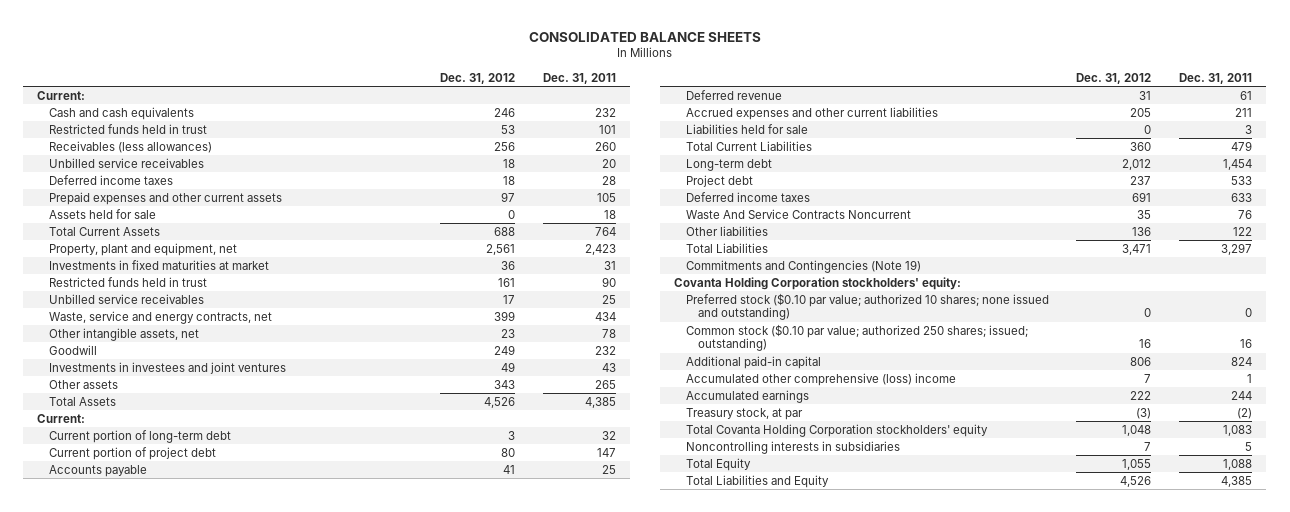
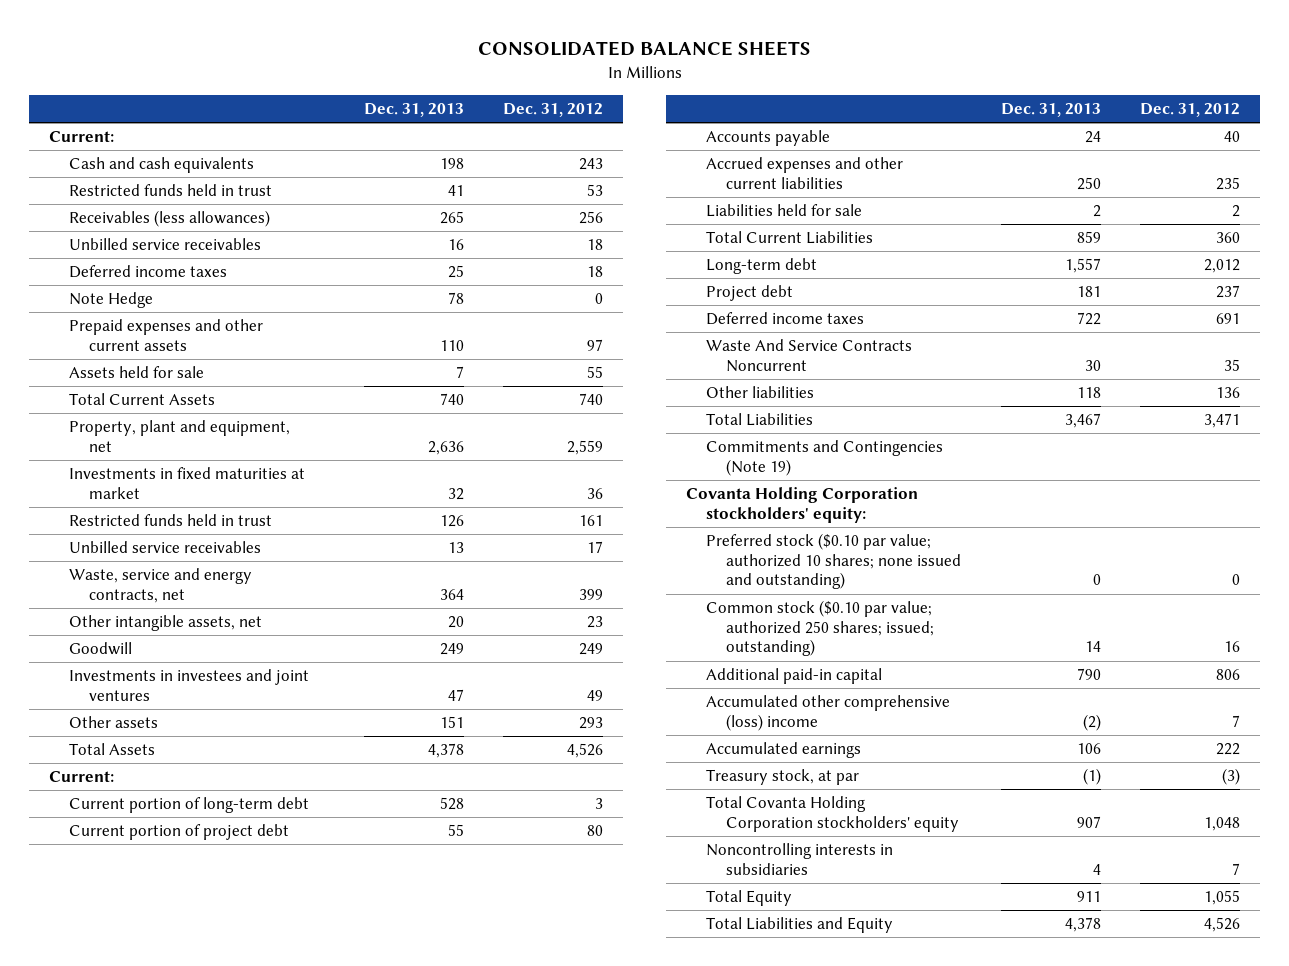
- | Dec. 31, 2012 | Dec. 31, 2011
+ | Dec. 31, 2013 | Dec. 31, 2012
- Cash and cash equivalents | 246 | 232
+ Cash and cash equivalents | 198 | 243
+ Note Hedge | 78 | 0
- Assets held for sale | 0 | 18
- Total Current Assets | 688 | 764
- Property, plant and equipment, net | 2,561 | 2,423
+ Assets held for sale | 7 | 55
+ Total Current Assets | 740 | 740
+ Property, plant and equipment, net | 2,636 | 2,559
- Other assets | 343 | 265
+ Other assets | 151 | 293
- Accounts payable | 41 | 25
- Deferred revenue | 31 | 61
- Accrued expenses and other current liabilities | 205 | 211
- Liabilities held for sale | 0 | 3
+ Accounts payable | 24 | 40
+ Accrued expenses and other current liabilities | 250 | 235
+ Liabilities held for sale | 2 | 2

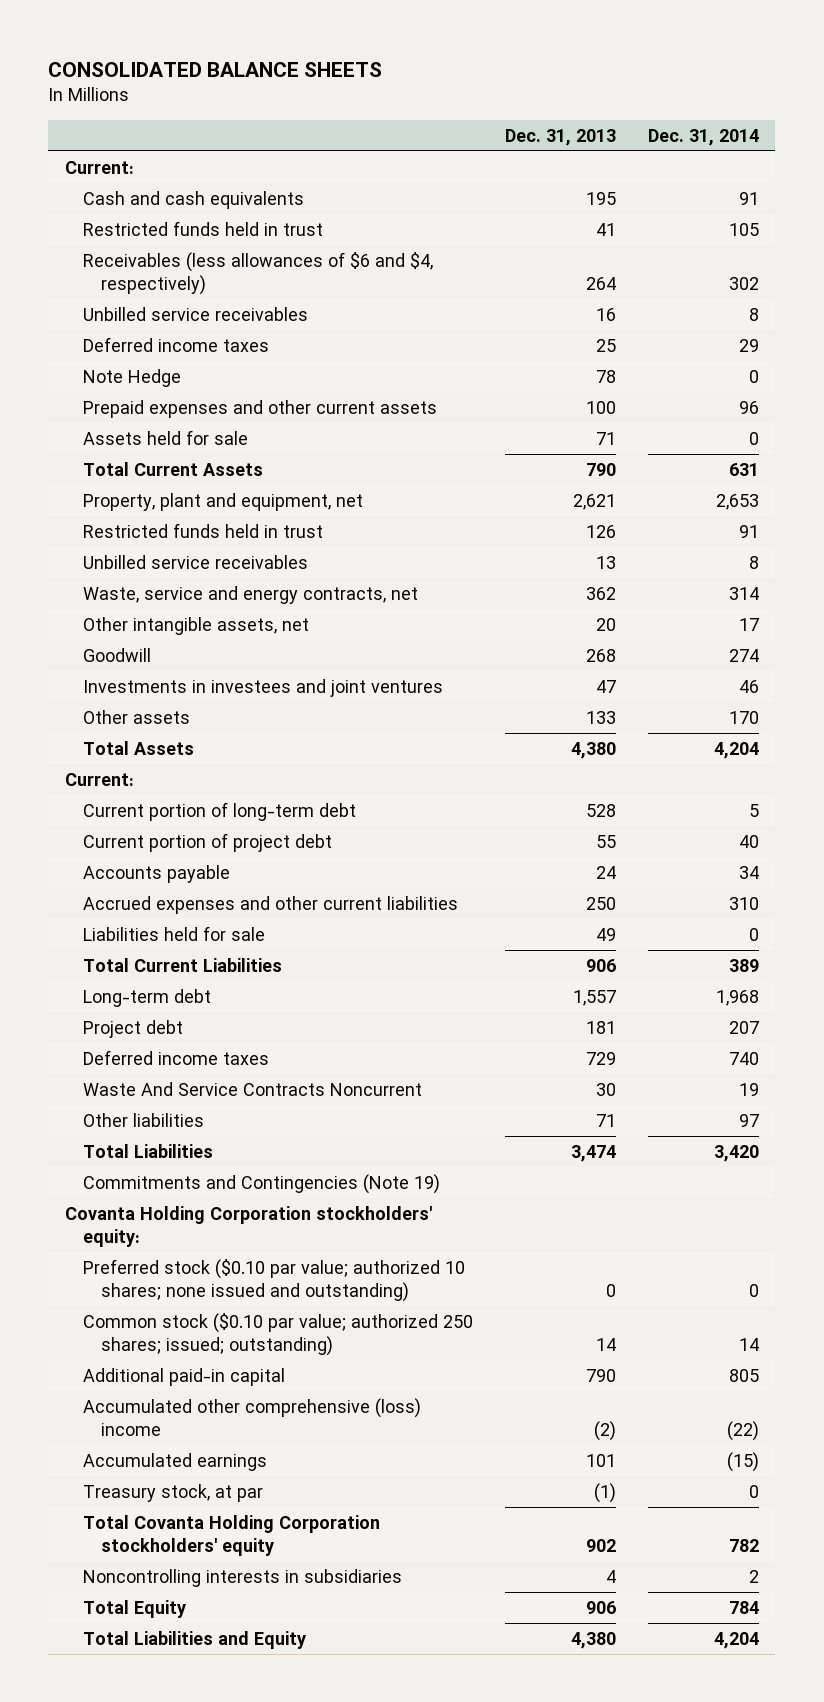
- | Dec. 31, 2013 | Dec. 31, 2012
+ | Dec. 31, 2013 | Dec. 31, 2014
- Cash and cash equivalents | 198 | 243
+ Cash and cash equivalents | 195 | 91
- Receivables (less allowances) | 265 | 256
+ Receivables (less allowances of $6 and $4, respectively) | 264 | 302
- Prepaid expenses and other current assets | 110 | 97
- Assets held for sale | 7 | 55
- Total Current Assets | 740 | 740
- Property, plant and equipment, net | 2,636 | 2,559
- Investments in fixed maturities at market | 32 | 36
+ Prepaid expenses and other current assets | 100 | 96
+ Assets held for sale | 71 | 0
+ Total Current Assets | 790 | 631
+ Property, plant and equipment, net | 2,621 | 2,653
- Waste, service and energy contracts, net | 364 | 399
+ Waste, service and energy contracts, net | 362 | 314
- Goodwill | 249 | 249
+ Goodwill | 268 | 274
- Other assets | 151 | 293
- Total Assets | 4,378 | 4,526
+ Other assets | 133 | 170
+ Total Assets | 4,380 | 4,204
- Liabilities held for sale | 2 | 2
- Total Current Liabilities | 859 | 360
+ Liabilities held for sale | 49 | 0
+ Total Current Liabilities | 906 | 389
- Deferred income taxes | 722 | 691
+ Deferred income taxes | 729 | 740
- Other liabilities | 118 | 136
- Total Liabilities | 3,467 | 3,471
+ Other liabilities | 71 | 97
+ Total Liabilities | 3,474 | 3,420
- Accumulated earnings | 106 | 222
+ Accumulated earnings | 101 | (15)
- Total Covanta Holding Corporation stockholders' equity | 907 | 1,048
+ Total Covanta Holding Corporation stockholders' equity | 902 | 782
- Total Equity | 911 | 1,055
- Total Liabilities and Equity | 4,378 | 4,526
+ Total Equity | 906 | 784
+ Total Liabilities and Equity | 4,380 | 4,204

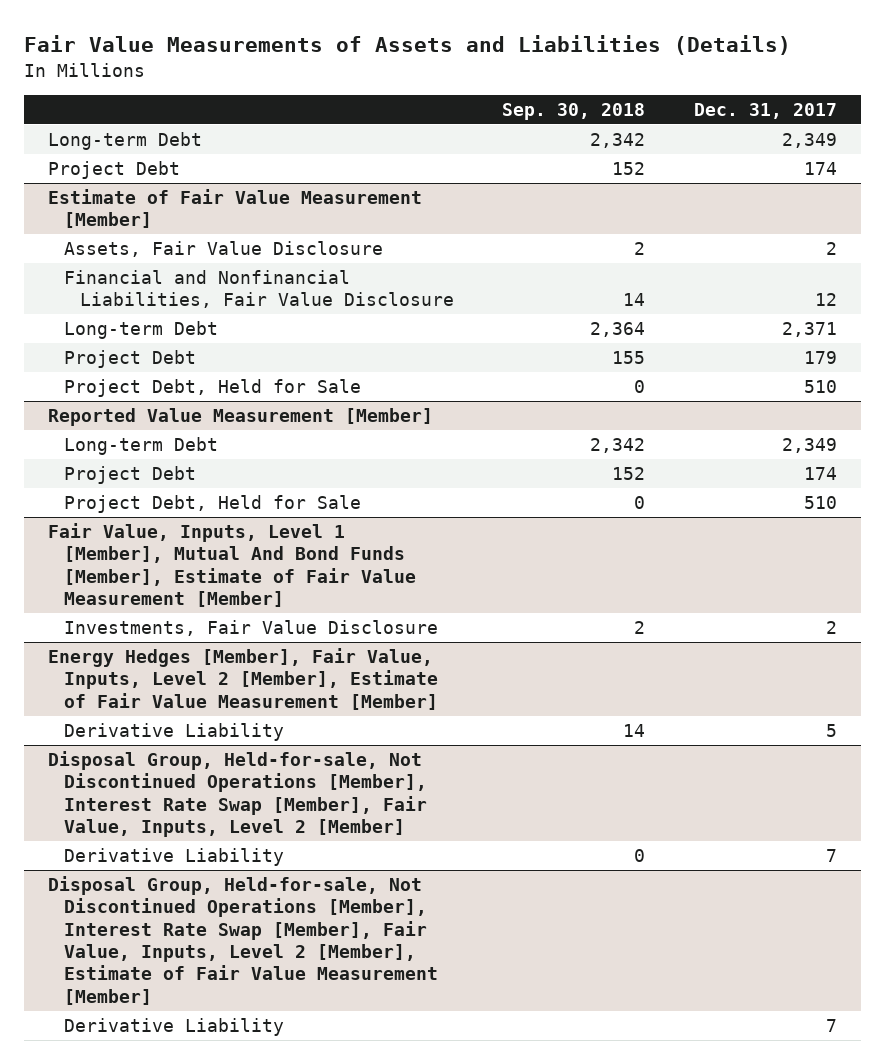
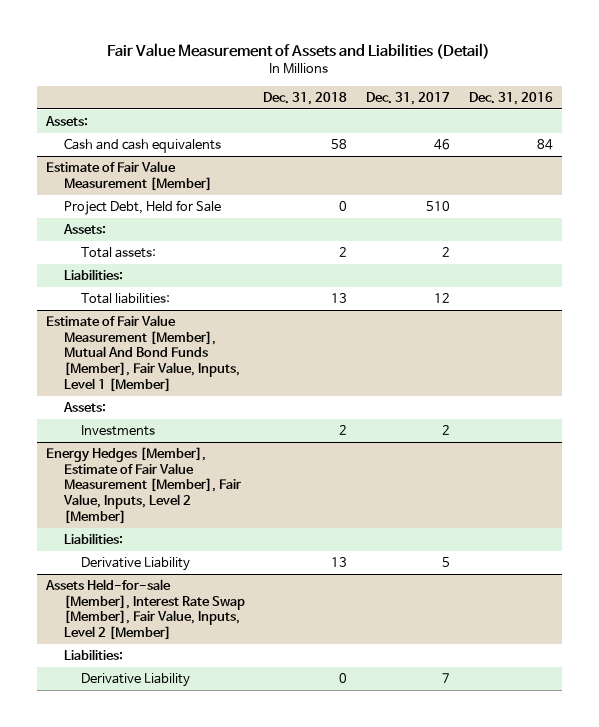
- Fair Value Measurements of Assets and Liabilities (Details)
+ Fair Value Measurement of Assets and Liabilities (Detail)
- | Sep. 30, 2018 | Dec. 31, 2017
+ | Dec. 31, 2018 | Dec. 31, 2017 | Dec. 31, 2016
- Long-term Debt | 2,342 | 2,349
- Project Debt | 152 | 174
+ Assets:
+ Cash and cash equivalents | 58 | 46 | 84
@ Estimate of Fair Value Measurement [Member]
- Assets, Fair Value Disclosure | 2 | 2
- Financial and Nonfinancial Liabilities, Fair Value Disclosure | 14 | 12
- Long-term Debt | 2,364 | 2,371
- Project Debt | 155 | 179
- Reported Value Measurement [Member]
- Long-term Debt | 2,342 | 2,349
- Project Debt | 152 | 174
- Project Debt, Held for Sale | 0 | 510
- Fair Value, Inputs, Level 1 [Member], Mutual And Bond Funds [Member], Estimate of Fair Value Measurement [Member]
- Investments, Fair Value Disclosure | 2 | 2
- Energy Hedges [Member], Fair Value, Inputs, Level 2 [Member], Estimate of Fair Value Measurement [Member]
@ Estimate of Fair Value Measurement [Member]
+ Assets:
+ Total assets: | 2 | 2 |
+ Liabilities:
+ Total liabilities: | 13 | 12 |
+ Estimate of Fair Value Measurement [Member], Mutual And Bond Funds [Member], Fair Value, Inputs, Level 1 [Member]
+ Assets:
+ Investments | 2 | 2 |
+ Energy Hedges [Member], Estimate of Fair Value Measurement [Member], Fair Value, Inputs, Level 2 [Member]
+ Liabilities:
- Disposal Group, Held-for-sale, Not Discontinued Operations [Member], Interest Rate Swap [Member], Fair Value, Inputs, Level 2 [Member]
- Derivative Liability | 0 | 7
- Disposal Group, Held-for-sale, Not Discontinued Operations [Member], Interest Rate Swap [Member], Fair Value, Inputs, Level 2 [Member], Estimate of Fair Value Measurement [Member]
+ Assets Held-for-sale [Member], Interest Rate Swap [Member], Fair Value, Inputs, Level 2 [Member]
+ Liabilities:

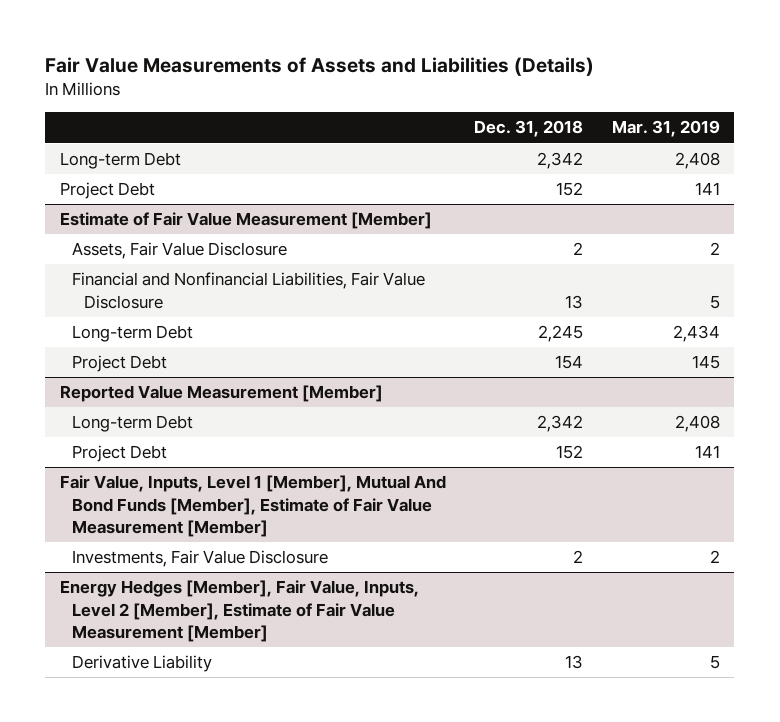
- Fair Value Measurement of Assets and Liabilities (Detail)
+ Fair Value Measurements of Assets and Liabilities (Details)
- | Dec. 31, 2018 | Dec. 31, 2017 | Dec. 31, 2016
+ | Dec. 31, 2018 | Mar. 31, 2019
- Assets:
- Cash and cash equivalents | 58 | 46 | 84
+ Long-term Debt | 2,342 | 2,408
+ Project Debt | 152 | 141
@ Estimate of Fair Value Measurement [Member]
- Project Debt, Held for Sale | 0 | 510 |
- Assets:
- Total assets: | 2 | 2 |
- Liabilities:
- Total liabilities: | 13 | 12 |
- Estimate of Fair Value Measurement [Member], Mutual And Bond Funds [Member], Fair Value, Inputs, Level 1 [Member]
- Assets:
- Investments | 2 | 2 |
- Energy Hedges [Member], Estimate of Fair Value Measurement [Member], Fair Value, Inputs, Level 2 [Member]
- Liabilities:
@ Estimate of Fair Value Measurement [Member]
+ Assets, Fair Value Disclosure | 2 | 2
+ Financial and Nonfinancial Liabilities, Fair Value Disclosure | 13 | 5
+ Long-term Debt | 2,245 | 2,434
+ Project Debt | 154 | 145
+ Reported Value Measurement [Member]
+ Long-term Debt | 2,342 | 2,408
+ Project Debt | 152 | 141
+ Fair Value, Inputs, Level 1 [Member], Mutual And Bond Funds [Member], Estimate of Fair Value Measurement [Member]
+ Investments, Fair Value Disclosure | 2 | 2
+ Energy Hedges [Member], Fair Value, Inputs, Level 2 [Member], Estimate of Fair Value Measurement [Member]
- Assets Held-for-sale [Member], Interest Rate Swap [Member], Fair Value, Inputs, Level 2 [Member]
- Liabilities:
- Derivative Liability | 0 | 7 |

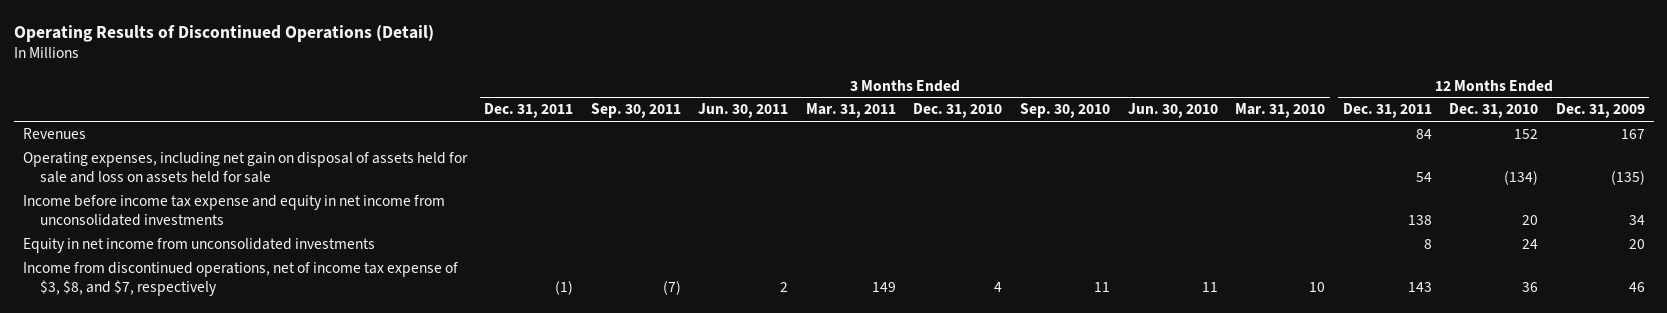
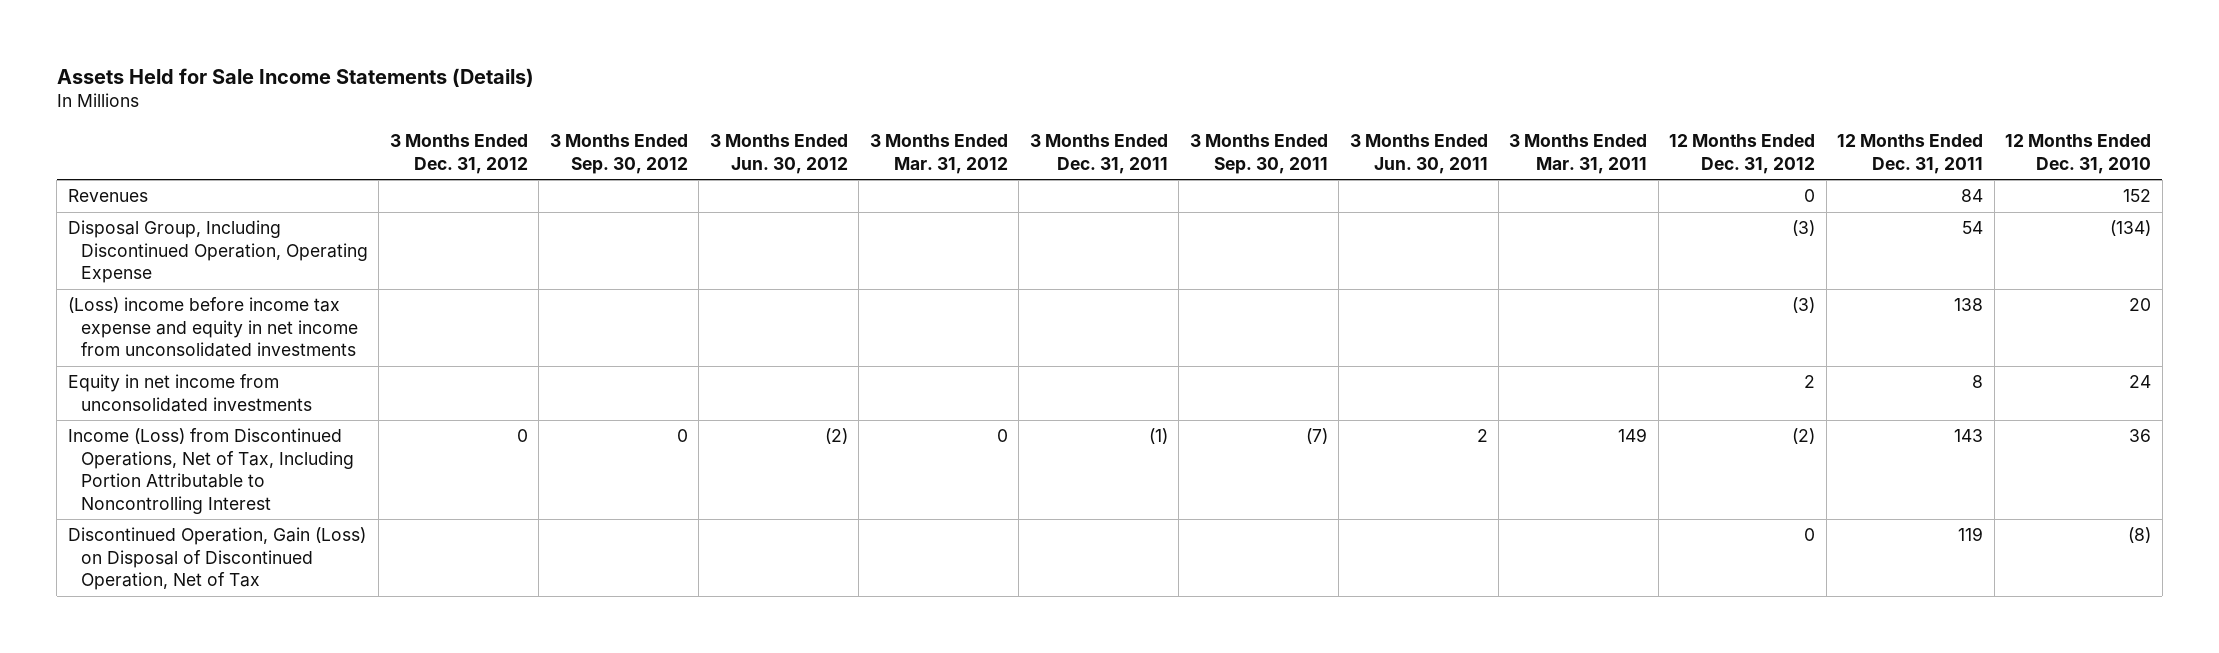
- Operating Results of Discontinued Operations (Detail)
+ Assets Held for Sale Income Statements (Details)
- | 3 Months Ended Dec. 31, 2011 | 3 Months Ended Sep. 30, 2011 | 3 Months Ended Jun. 30, 2011 | 3 Months Ended Mar. 31, 2011 | 3 Months Ended Dec. 31, 2010 | 3 Months Ended Sep. 30, 2010 | 3 Months Ended Jun. 30, 2010 | 3 Months Ended Mar. 31, 2010 | 12 Months Ended Dec. 31, 2011 | 12 Months Ended Dec. 31, 2010 | 12 Months Ended Dec. 31, 2009
+ | 3 Months Ended Dec. 31, 2012 | 3 Months Ended Sep. 30, 2012 | 3 Months Ended Jun. 30, 2012 | 3 Months Ended Mar. 31, 2012 | 3 Months Ended Dec. 31, 2011 | 3 Months Ended Sep. 30, 2011 | 3 Months Ended Jun. 30, 2011 | 3 Months Ended Mar. 31, 2011 | 12 Months Ended Dec. 31, 2012 | 12 Months Ended Dec. 31, 2011 | 12 Months Ended Dec. 31, 2010
- Operating expenses, including net gain on disposal of assets held for sale and loss on assets held for sale | | | | | | | | | 54 | (134) | (135)
- Income before income tax expense and equity in net income from unconsolidated investments | | | | | | | | | 138 | 20 | 34
+ Disposal Group, Including Discontinued Operation, Operating Expense | | | | | | | | | (3) | 54 | (134)
+ (Loss) income before income tax expense and equity in net income from unconsolidated investments | | | | | | | | | (3) | 138 | 20
- Income from discontinued operations, net of income tax expense of $3, $8, and $7, respectively | (1) | (7) | 2 | 149 | 4 | 11 | 11 | 10 | 143 | 36 | 46
+ Income (Loss) from Discontinued Operations, Net of Tax, Including Portion Attributable to Noncontrolling Interest | 0 | 0 | (2) | 0 | (1) | (7) | 2 | 149 | (2) | 143 | 36
+ Discontinued Operation, Gain (Loss) on Disposal of Discontinued Operation, Net of Tax | | | | | | | | | 0 | 119 | (8)

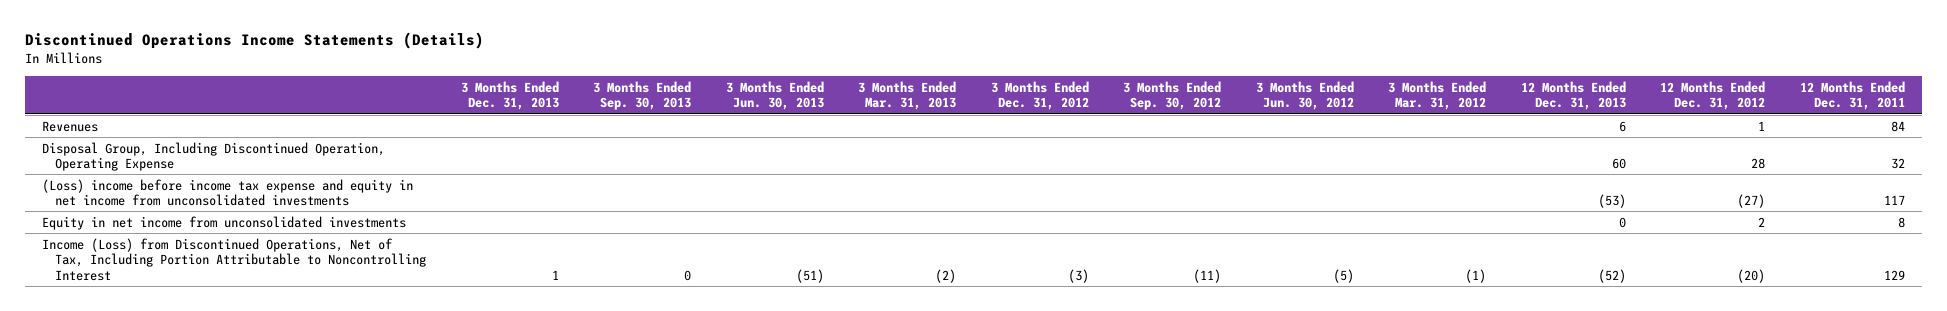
- Assets Held for Sale Income Statements (Details)
+ Discontinued Operations Income Statements (Details)
- | 3 Months Ended Dec. 31, 2012 | 3 Months Ended Sep. 30, 2012 | 3 Months Ended Jun. 30, 2012 | 3 Months Ended Mar. 31, 2012 | 3 Months Ended Dec. 31, 2011 | 3 Months Ended Sep. 30, 2011 | 3 Months Ended Jun. 30, 2011 | 3 Months Ended Mar. 31, 2011 | 12 Months Ended Dec. 31, 2012 | 12 Months Ended Dec. 31, 2011 | 12 Months Ended Dec. 31, 2010
+ | 3 Months Ended Dec. 31, 2013 | 3 Months Ended Sep. 30, 2013 | 3 Months Ended Jun. 30, 2013 | 3 Months Ended Mar. 31, 2013 | 3 Months Ended Dec. 31, 2012 | 3 Months Ended Sep. 30, 2012 | 3 Months Ended Jun. 30, 2012 | 3 Months Ended Mar. 31, 2012 | 12 Months Ended Dec. 31, 2013 | 12 Months Ended Dec. 31, 2012 | 12 Months Ended Dec. 31, 2011
- Revenues | | | | | | | | | 0 | 84 | 152
- Disposal Group, Including Discontinued Operation, Operating Expense | | | | | | | | | (3) | 54 | (134)
- (Loss) income before income tax expense and equity in net income from unconsolidated investments | | | | | | | | | (3) | 138 | 20
+ Revenues | | | | | | | | | 6 | 1 | 84
+ Disposal Group, Including Discontinued Operation, Operating Expense | | | | | | | | | 60 | 28 | 32
+ (Loss) income before income tax expense and equity in net income from unconsolidated investments | | | | | | | | | (53) | (27) | 117
- Income (Loss) from Discontinued Operations, Net of Tax, Including Portion Attributable to Noncontrolling Interest | 0 | 0 | (2) | 0 | (1) | (7) | 2 | 149 | (2) | 143 | 36
- Discontinued Operation, Gain (Loss) on Disposal of Discontinued Operation, Net of Tax | | | | | | | | | 0 | 119 | (8)
+ Income (Loss) from Discontinued Operations, Net of Tax, Including Portion Attributable to Noncontrolling Interest | 1 | 0 | (51) | (2) | (3) | (11) | (5) | (1) | (52) | (20) | 129

